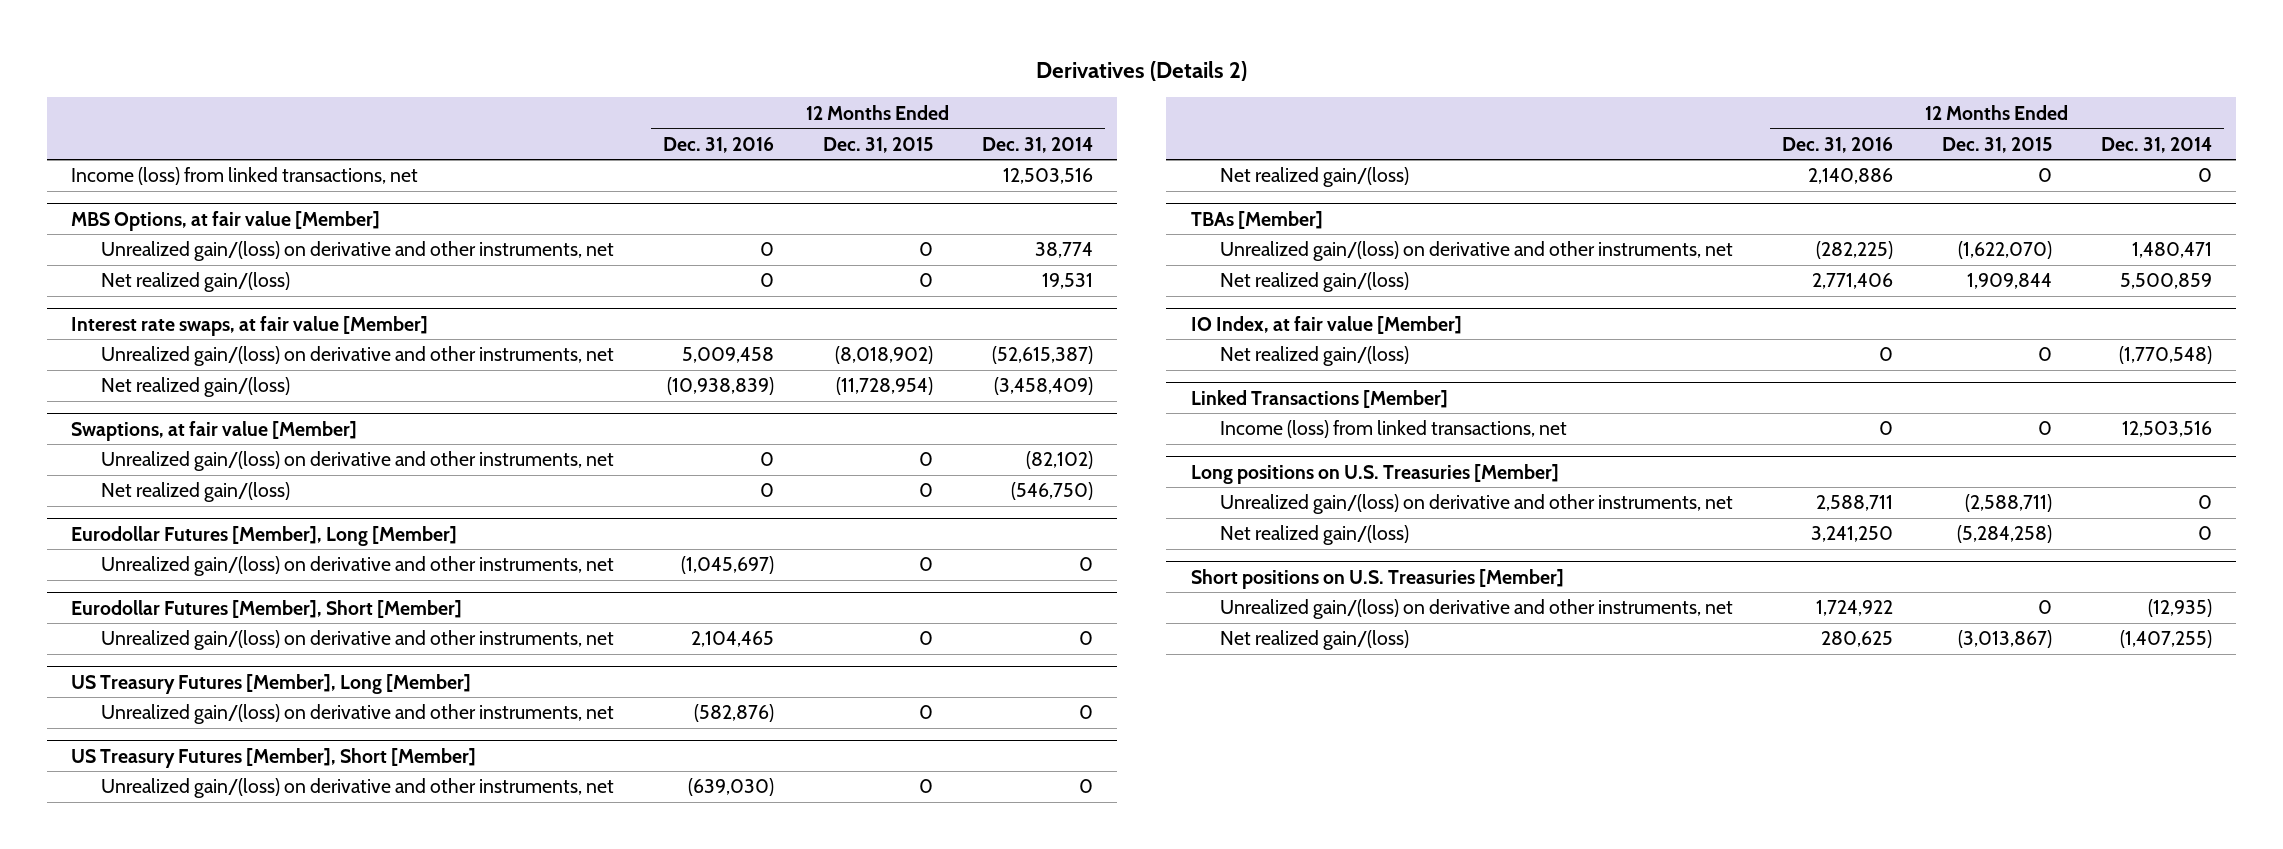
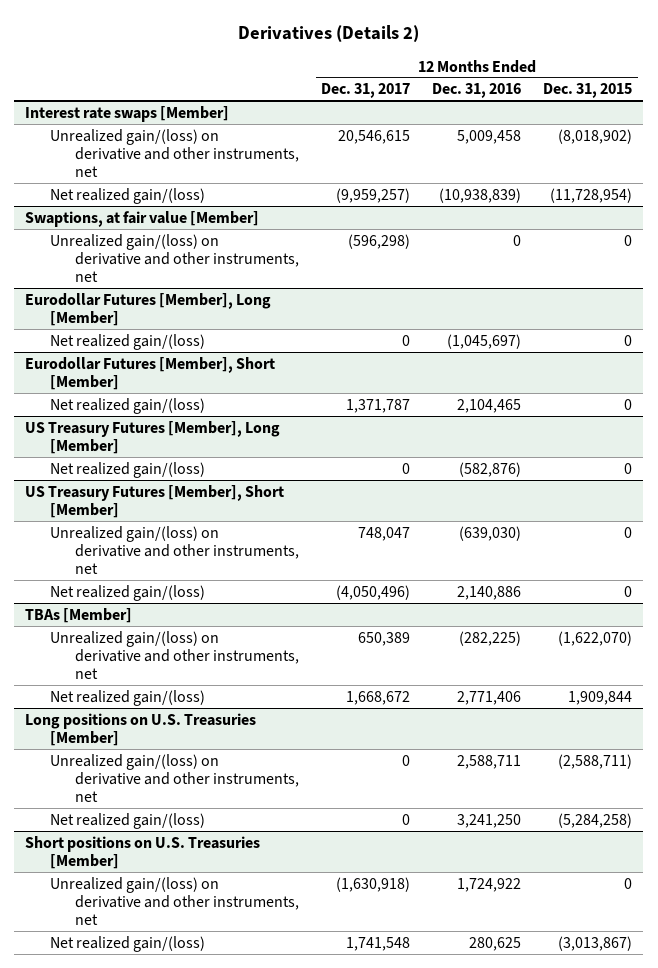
- | 12 Months Ended Dec. 31, 2016 | 12 Months Ended Dec. 31, 2015 | 12 Months Ended Dec. 31, 2014
+ | 12 Months Ended Dec. 31, 2017 | 12 Months Ended Dec. 31, 2016 | 12 Months Ended Dec. 31, 2015
- Income (loss) from linked transactions, net | | | 12,503,516
- MBS Options, at fair value [Member]
- Unrealized gain/(loss) on derivative and other instruments, net | 0 | 0 | 38,774
- Net realized gain/(loss) | 0 | 0 | 19,531
- Interest rate swaps, at fair value [Member]
+ Interest rate swaps [Member]
@ Swaptions, at fair value [Member]
- Net realized gain/(loss) | 0 | 0 | (546,750)
@ Eurodollar Futures [Member], Long [Member]
- Unrealized gain/(loss) on derivative and other instruments, net | (1,045,697) | 0 | 0
+ Net realized gain/(loss) | 0 | (1,045,697) | 0
@ Eurodollar Futures [Member], Short [Member]
- Unrealized gain/(loss) on derivative and other instruments, net | 2,104,465 | 0 | 0
+ Net realized gain/(loss) | 1,371,787 | 2,104,465 | 0
@ US Treasury Futures [Member], Long [Member]
- Unrealized gain/(loss) on derivative and other instruments, net | (582,876) | 0 | 0
+ Net realized gain/(loss) | 0 | (582,876) | 0
- IO Index, at fair value [Member]
- Net realized gain/(loss) | 0 | 0 | (1,770,548)
- Linked Transactions [Member]
- Income (loss) from linked transactions, net | 0 | 0 | 12,503,516

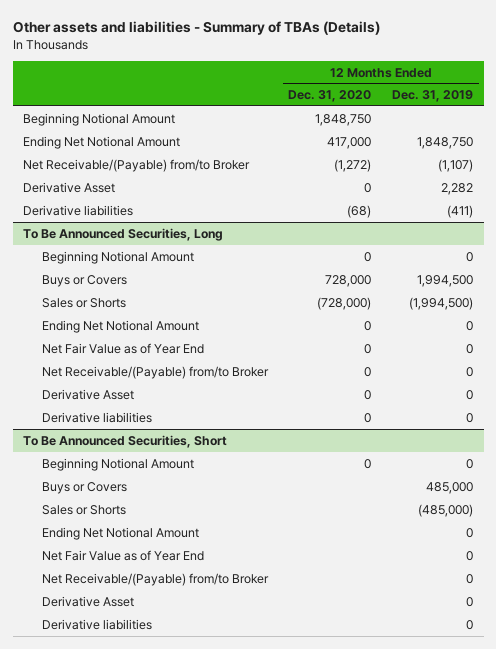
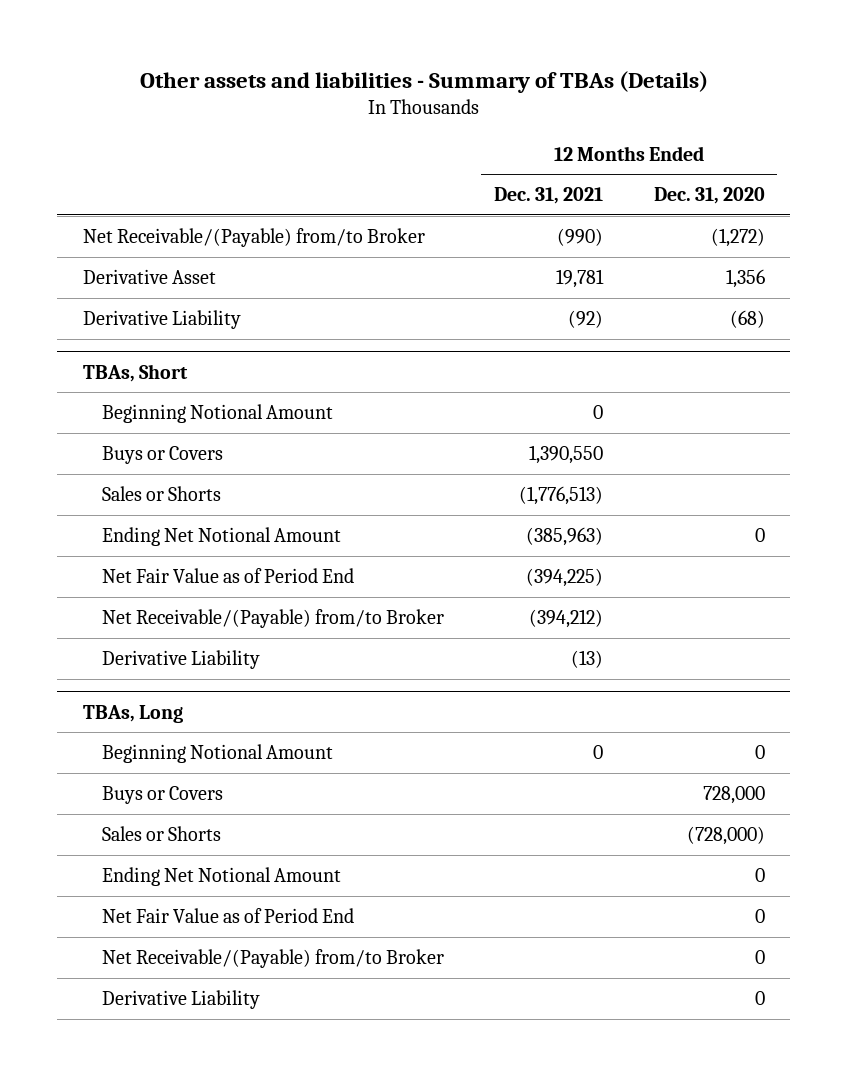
- | 12 Months Ended Dec. 31, 2020 | 12 Months Ended Dec. 31, 2019
+ | 12 Months Ended Dec. 31, 2021 | 12 Months Ended Dec. 31, 2020
- Beginning Notional Amount | 1,848,750 |
- Ending Net Notional Amount | 417,000 | 1,848,750
- Derivative Asset | 0 | 2,282
- Derivative liabilities | (68) | (411)
- To Be Announced Securities, Long
+ Derivative Asset | 19,781 | 1,356
+ Derivative Liability | (92) | (68)
+ TBAs, Short
+ Beginning Notional Amount | 0 |
+ Buys or Covers | 1,390,550 |
+ Sales or Shorts | (1,776,513) |
+ Ending Net Notional Amount | (385,963) | 0
+ Net Fair Value as of Period End | (394,225) |
+ Net Receivable/(Payable) from/to Broker | (394,212) |
+ Derivative Liability | (13) |
+ TBAs, Long
- Net Fair Value as of Year End | 0 | 0
+ Net Fair Value as of Period End | | 0
- Derivative Asset | 0 | 0
- Derivative liabilities | 0 | 0
- To Be Announced Securities, Short
- Beginning Notional Amount | 0 | 0
- Buys or Covers | | 485,000
- Sales or Shorts | | (485,000)
- Ending Net Notional Amount | | 0
- Net Fair Value as of Year End | | 0
- Net Receivable/(Payable) from/to Broker | | 0
- Derivative Asset | | 0
- Derivative liabilities | | 0
+ Derivative Liability | | 0

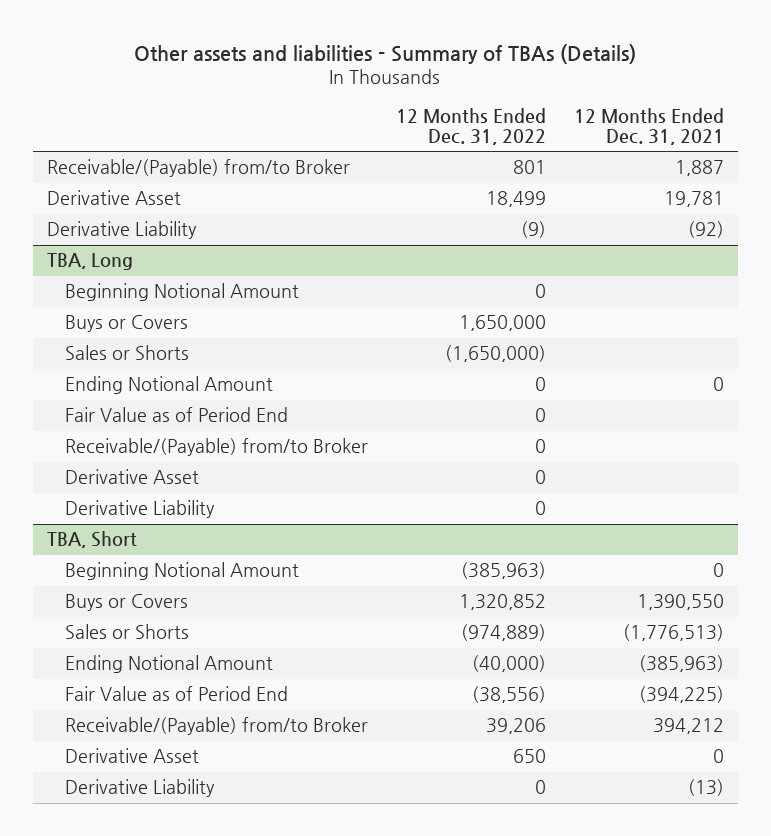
- | 12 Months Ended Dec. 31, 2021 | 12 Months Ended Dec. 31, 2020
+ | 12 Months Ended Dec. 31, 2022 | 12 Months Ended Dec. 31, 2021
- Net Receivable/(Payable) from/to Broker | (990) | (1,272)
+ Receivable/(Payable) from/to Broker | 801 | 1,887
- TBAs, Short
+ TBA, Long
+ Beginning Notional Amount | 0 |
+ Buys or Covers | 1,650,000 |
+ Sales or Shorts | (1,650,000) |
+ Ending Notional Amount | 0 | 0
+ Fair Value as of Period End | 0 |
+ Receivable/(Payable) from/to Broker | 0 |
+ Derivative Asset | 0 |
+ Derivative Liability | 0 |
+ TBA, Short
- Ending Net Notional Amount | (385,963) | 0
- Net Fair Value as of Period End | (394,225) |
- Net Receivable/(Payable) from/to Broker | (394,212) |
+ Ending Notional Amount | (40,000) | (385,963)
+ Fair Value as of Period End | (38,556) | (394,225)
+ Receivable/(Payable) from/to Broker | 39,206 | 394,212
+ Derivative Asset | 650 | 0
- TBAs, Long
- Beginning Notional Amount | 0 | 0
- Buys or Covers | | 728,000
- Sales or Shorts | | (728,000)
- Ending Net Notional Amount | | 0
- Net Fair Value as of Period End | | 0
- Net Receivable/(Payable) from/to Broker | | 0
- Derivative Liability | | 0

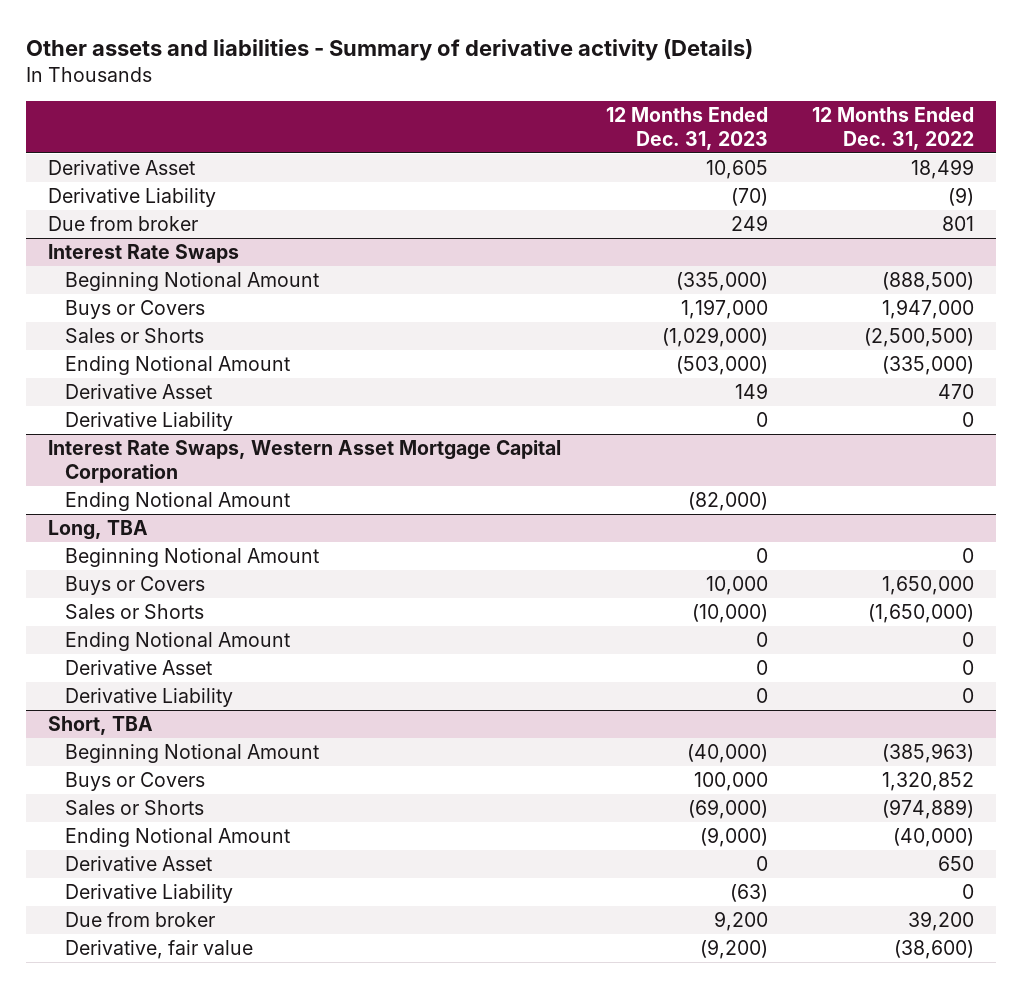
- Other assets and liabilities - Summary of TBAs (Details)
+ Other assets and liabilities - Summary of derivative activity (Details)
- | 12 Months Ended Dec. 31, 2022 | 12 Months Ended Dec. 31, 2021
+ | 12 Months Ended Dec. 31, 2023 | 12 Months Ended Dec. 31, 2022
- Receivable/(Payable) from/to Broker | 801 | 1,887
- TBA, Long
+ Due from broker | 249 | 801
+ Interest Rate Swaps
+ Beginning Notional Amount | (335,000) | (888,500)
+ Buys or Covers | 1,197,000 | 1,947,000
+ Sales or Shorts | (1,029,000) | (2,500,500)
+ Ending Notional Amount | (503,000) | (335,000)
+ Derivative Asset | 149 | 470
+ Derivative Liability | 0 | 0
+ Interest Rate Swaps, Western Asset Mortgage Capital Corporation
+ Ending Notional Amount | (82,000) |
+ Long, TBA
- Fair Value as of Period End | 0 |
- Receivable/(Payable) from/to Broker | 0 |
- TBA, Short
+ Short, TBA
- Fair Value as of Period End | (38,556) | (394,225)
- Receivable/(Payable) from/to Broker | 39,206 | 394,212
+ Due from broker | 9,200 | 39,200
+ Derivative, fair value | (9,200) | (38,600)

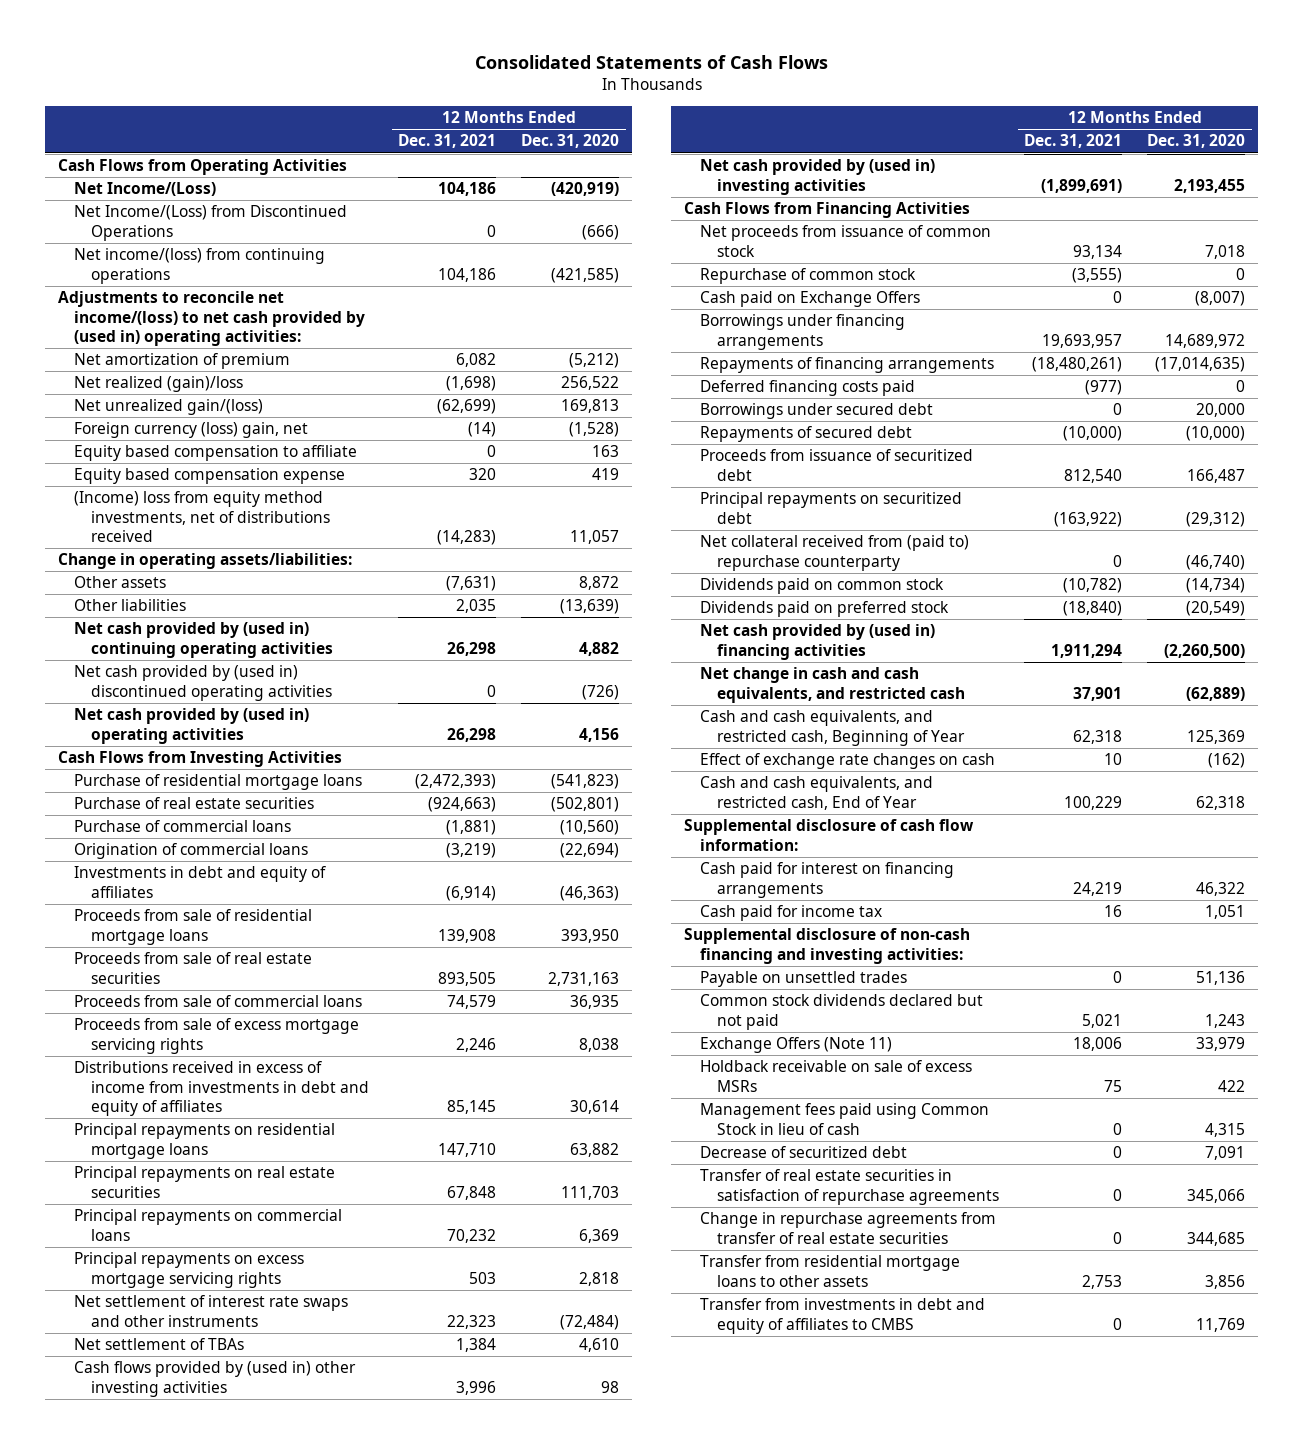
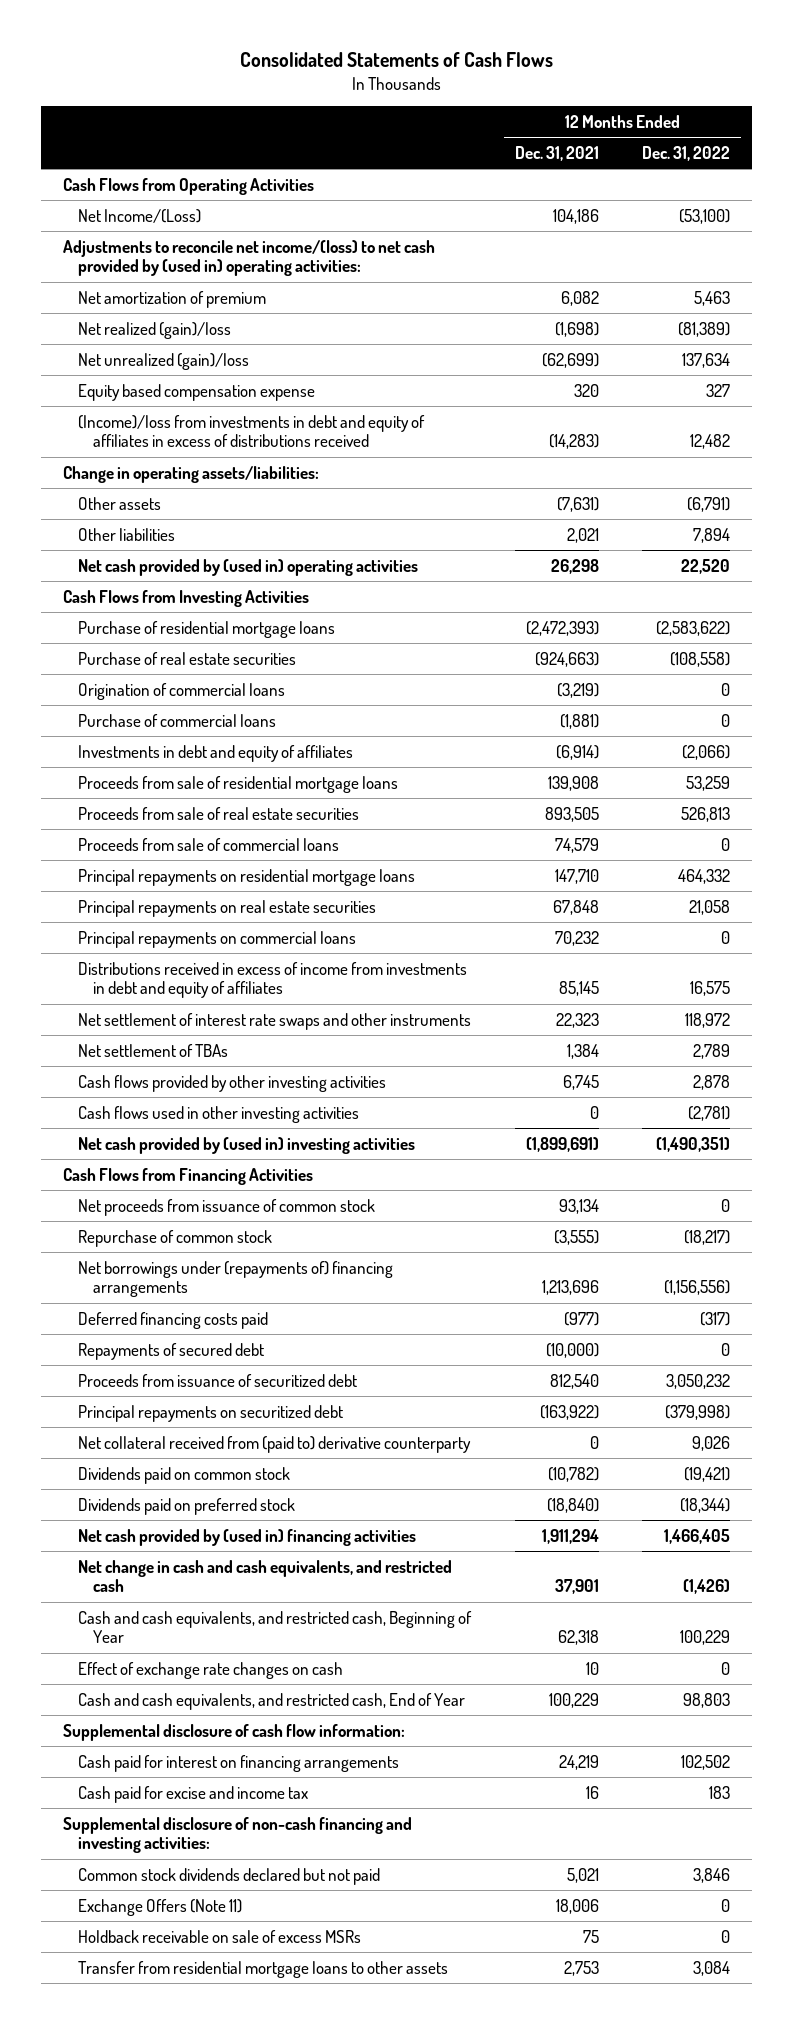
- | 12 Months Ended Dec. 31, 2021 | 12 Months Ended Dec. 31, 2020
+ | 12 Months Ended Dec. 31, 2021 | 12 Months Ended Dec. 31, 2022
- Net Income/(Loss) from Discontinued Operations | 0 | (666)
- Net income/(loss) from continuing operations | 104,186 | (421,585)
- Net unrealized gain/(loss) | (62,699) | 169,813
- Foreign currency (loss) gain, net | (14) | (1,528)
- Equity based compensation to affiliate | 0 | 163
+ Net unrealized (gain)/loss | (62,699) | 137,634
- (Income) loss from equity method investments, net of distributions received | (14,283) | 11,057
+ (Income)/loss from investments in debt and equity of affiliates in excess of distributions received | (14,283) | 12,482
- Other liabilities | 2,035 | (13,639)
- Net cash provided by (used in) continuing operating activities | 26,298 | 4,882
- Net cash provided by (used in) discontinued operating activities | 0 | (726)
+ Other liabilities | 2,021 | 7,894
moved down: Purchase of commercial loans | (1,881) | 0
- Proceeds from sale of excess mortgage servicing rights | 2,246 | 8,038
- Principal repayments on excess mortgage servicing rights | 503 | 2,818
moved down: Distributions received in excess of income from investments in debt and equity of affiliates | 85,145 | 16,575
- Cash flows provided by (used in) other investing activities | 3,996 | 98
+ Cash flows provided by other investing activities | 6,745 | 2,878
+ Cash flows used in other investing activities | 0 | (2,781)
- Cash paid on Exchange Offers | 0 | (8,007)
- Borrowings under financing arrangements | 19,693,957 | 14,689,972
- Repayments of financing arrangements | (18,480,261) | (17,014,635)
+ Net borrowings under (repayments of) financing arrangements | 1,213,696 | (1,156,556)
- Borrowings under secured debt | 0 | 20,000
- Net collateral received from (paid to) repurchase counterparty | 0 | (46,740)
+ Net collateral received from (paid to) derivative counterparty | 0 | 9,026
- Cash paid for income tax | 16 | 1,051
+ Cash paid for excise and income tax | 16 | 183
- Payable on unsettled trades | 0 | 51,136
- Management fees paid using Common Stock in lieu of cash | 0 | 4,315
- Decrease of securitized debt | 0 | 7,091
- Transfer of real estate securities in satisfaction of repurchase agreements | 0 | 345,066
- Change in repurchase agreements from transfer of real estate securities | 0 | 344,685
- Transfer from investments in debt and equity of affiliates to CMBS | 0 | 11,769

